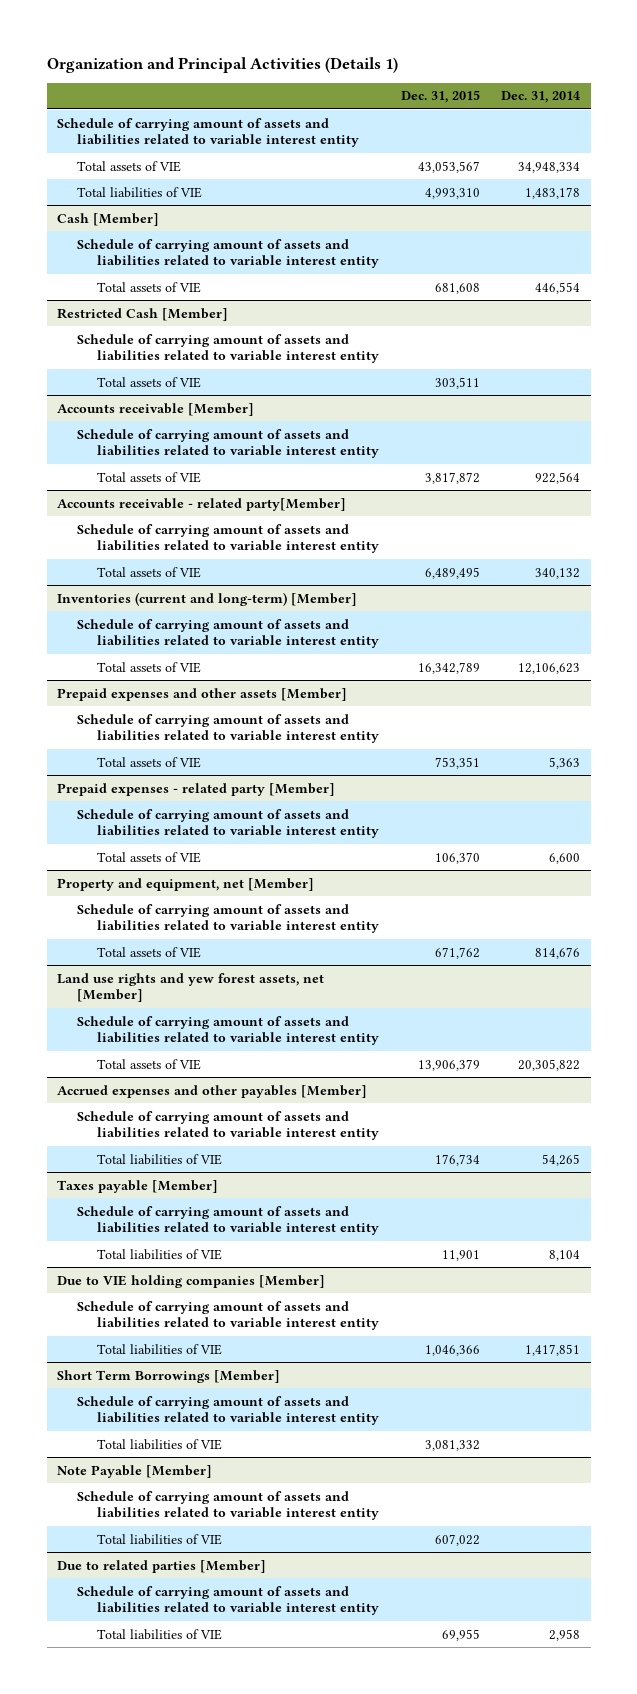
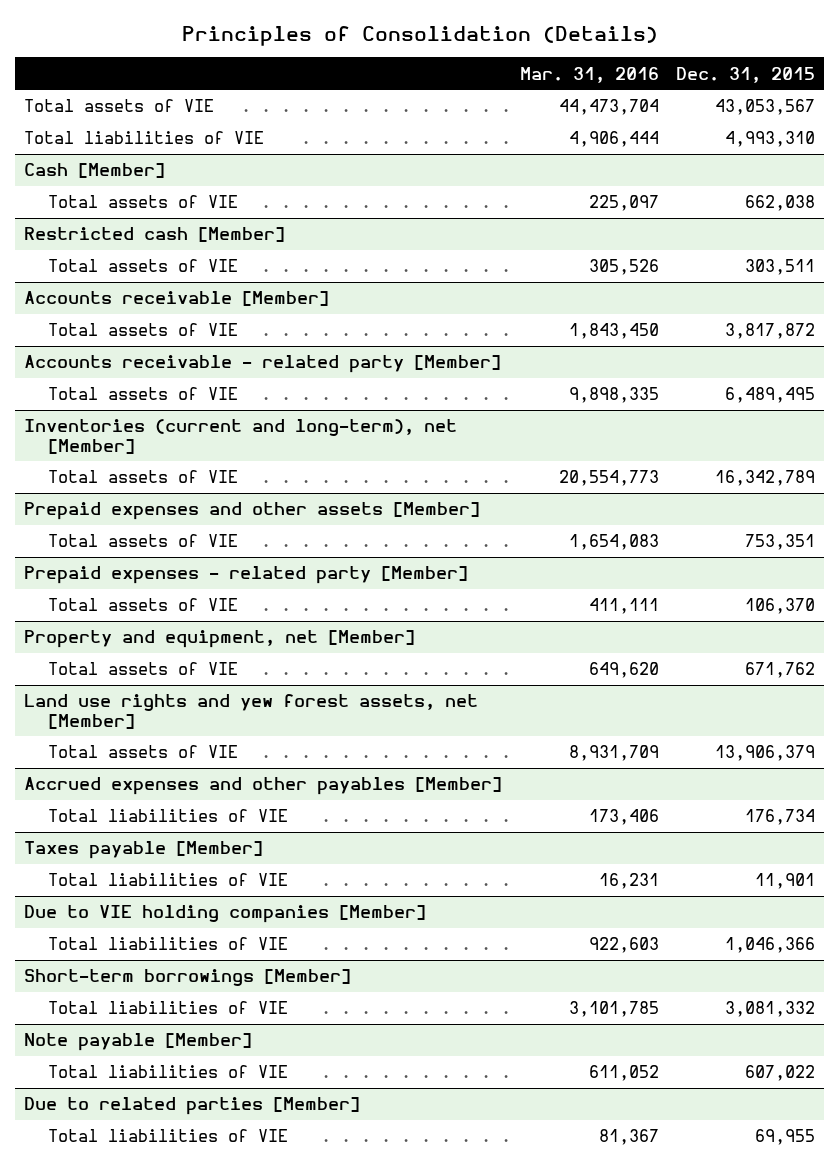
- Organization and Principal Activities (Details 1)
+ Principles of Consolidation (Details)
- | Dec. 31, 2015 | Dec. 31, 2014
+ | Mar. 31, 2016 | Dec. 31, 2015
- Schedule of carrying amount of assets and liabilities related to variable interest entity
@ Cash [Member]
- Schedule of carrying amount of assets and liabilities related to variable interest entity
- Total assets of VIE | 681,608 | 446,554
- Restricted Cash [Member]
- Schedule of carrying amount of assets and liabilities related to variable interest entity
@ Cash [Member]
+ Total assets of VIE | 225,097 | 662,038
+ Restricted cash [Member]
@ Accounts receivable [Member]
- Schedule of carrying amount of assets and liabilities related to variable interest entity
- Accounts receivable - related party[Member]
- Schedule of carrying amount of assets and liabilities related to variable interest entity
+ Accounts receivable - related party [Member]
- Inventories (current and long-term) [Member]
- Schedule of carrying amount of assets and liabilities related to variable interest entity
+ Inventories (current and long-term), net [Member]
@ Prepaid expenses and other assets [Member]
- Schedule of carrying amount of assets and liabilities related to variable interest entity
@ Prepaid expenses - related party [Member]
- Schedule of carrying amount of assets and liabilities related to variable interest entity
@ Property and equipment, net [Member]
- Schedule of carrying amount of assets and liabilities related to variable interest entity
@ Land use rights and yew forest assets, net [Member]
- Schedule of carrying amount of assets and liabilities related to variable interest entity
@ Accrued expenses and other payables [Member]
- Schedule of carrying amount of assets and liabilities related to variable interest entity
@ Taxes payable [Member]
- Schedule of carrying amount of assets and liabilities related to variable interest entity
@ Due to VIE holding companies [Member]
- Schedule of carrying amount of assets and liabilities related to variable interest entity
- Short Term Borrowings [Member]
- Schedule of carrying amount of assets and liabilities related to variable interest entity
+ Short-term borrowings [Member]
- Note Payable [Member]
- Schedule of carrying amount of assets and liabilities related to variable interest entity
+ Note payable [Member]
@ Due to related parties [Member]
- Schedule of carrying amount of assets and liabilities related to variable interest entity

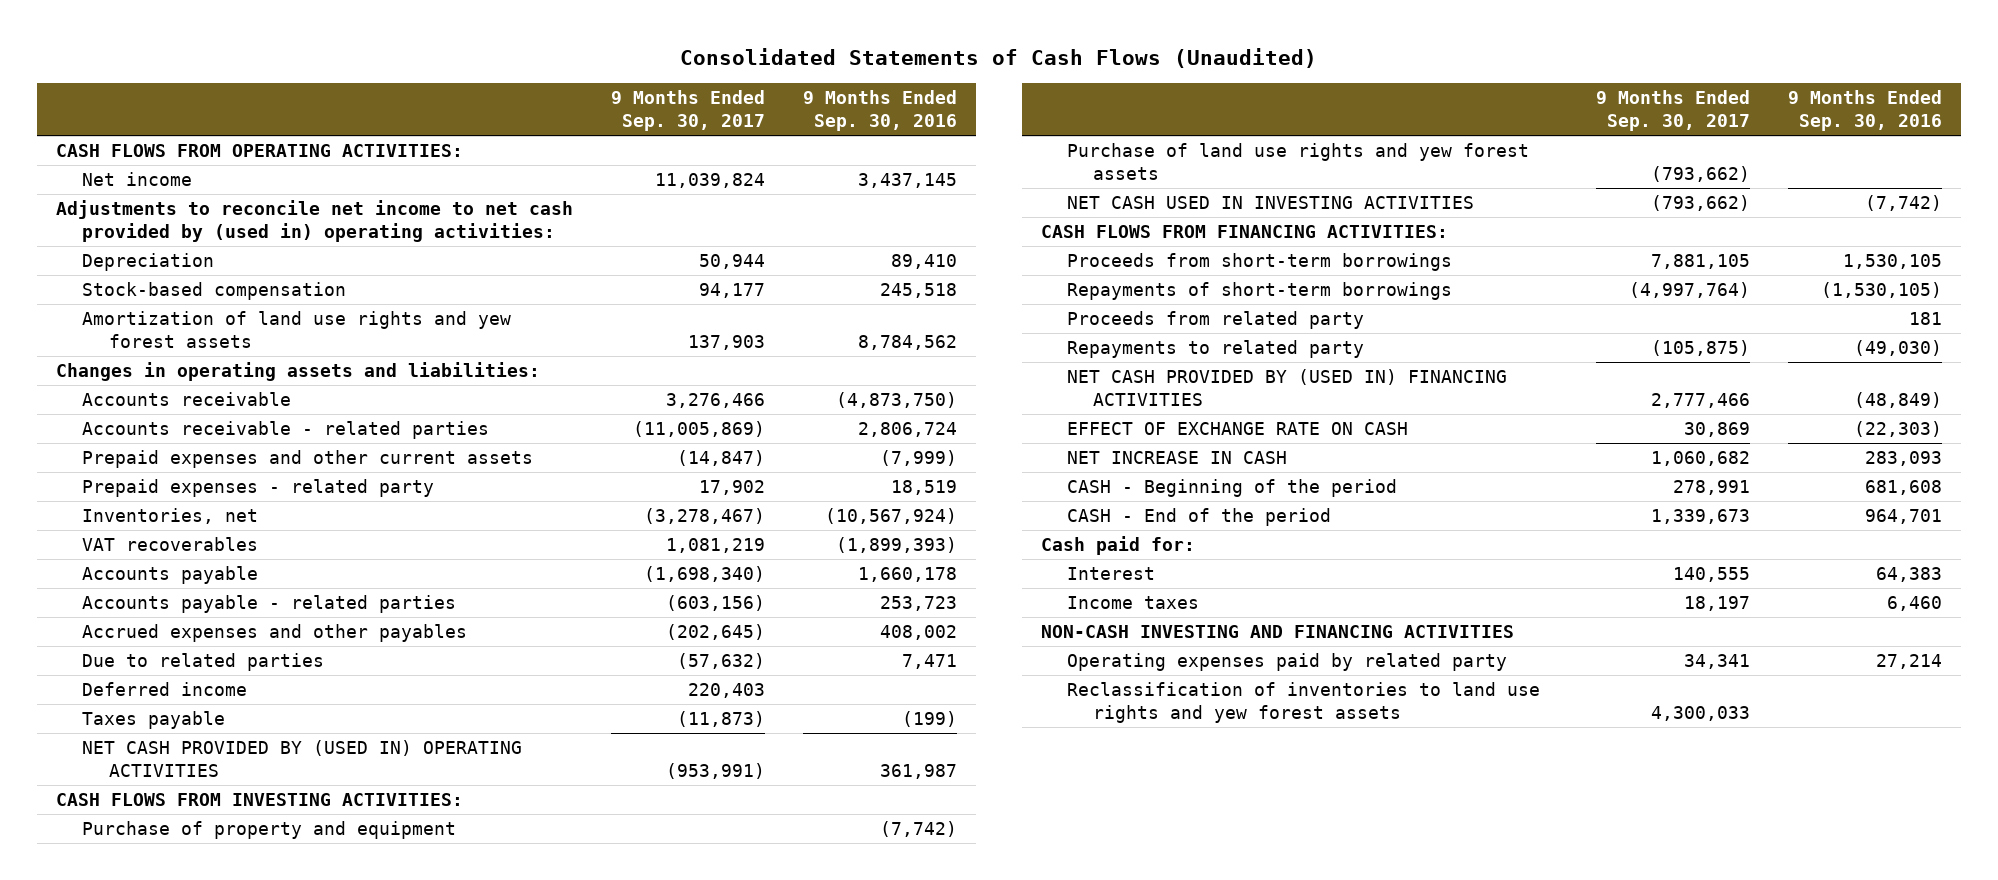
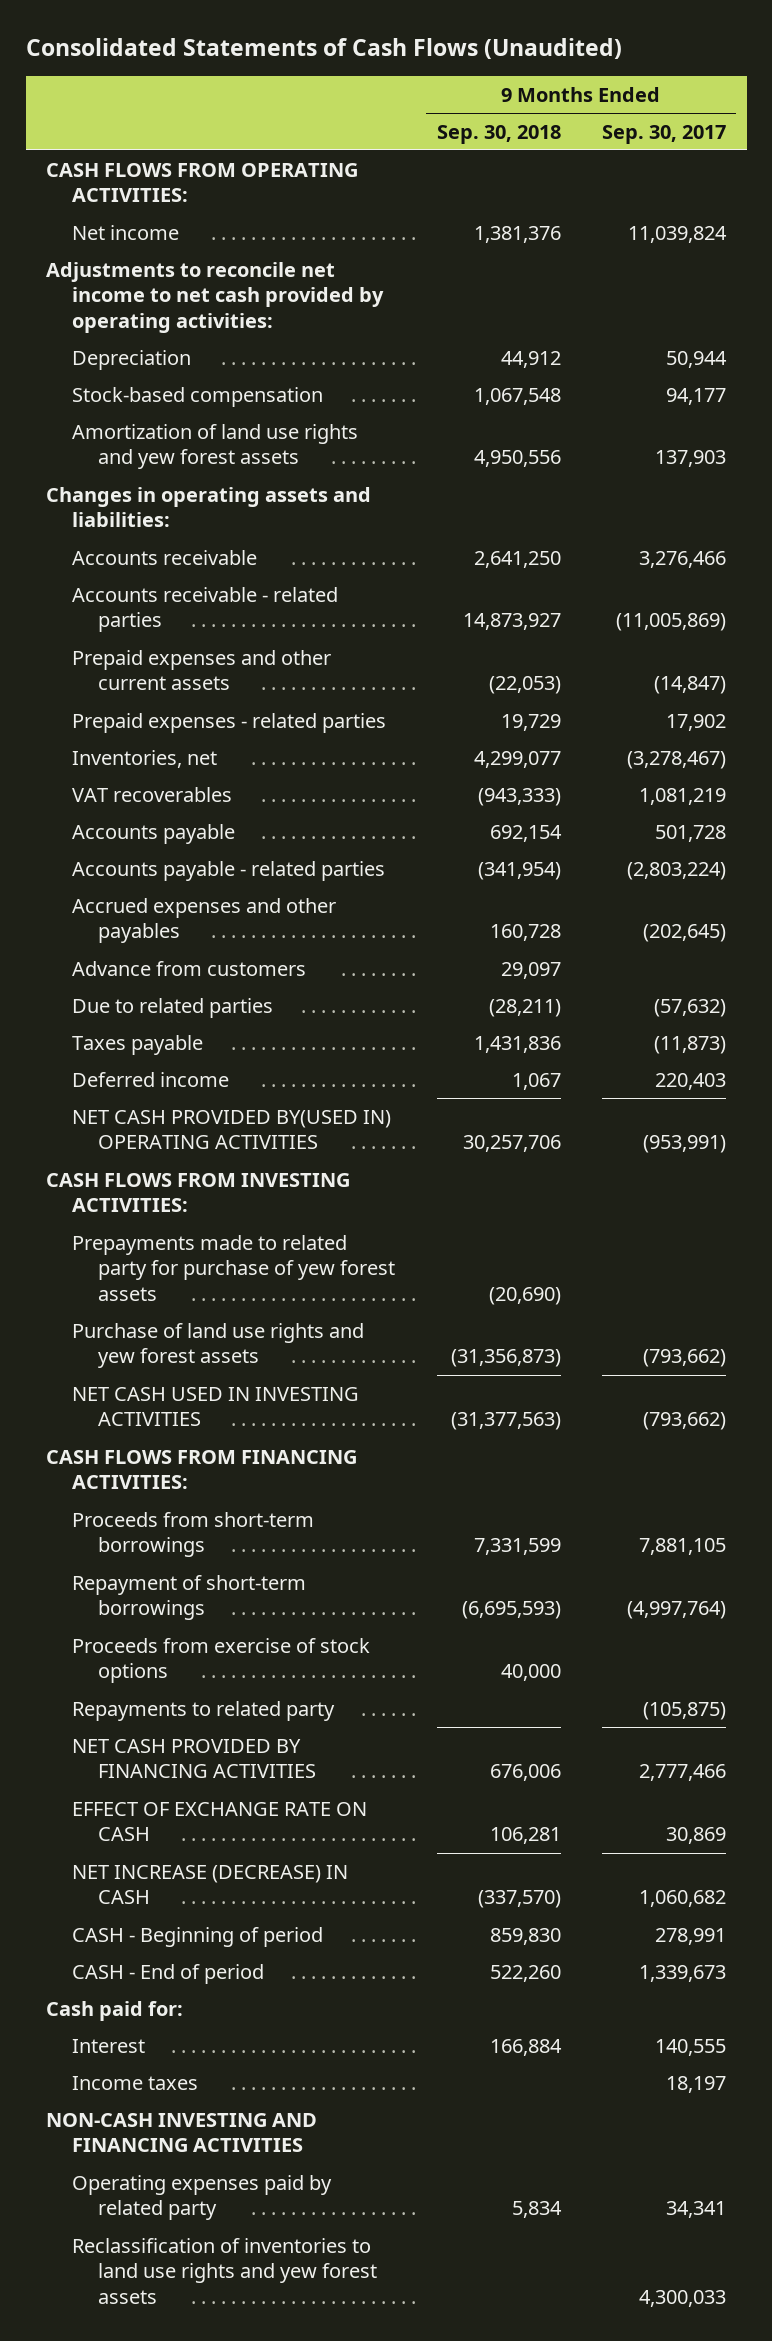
- | 9 Months Ended Sep. 30, 2017 | 9 Months Ended Sep. 30, 2016
+ | 9 Months Ended Sep. 30, 2018 | 9 Months Ended Sep. 30, 2017
- Adjustments to reconcile net income to net cash provided by (used in) operating activities:
+ Adjustments to reconcile net income to net cash provided by operating activities:
- Prepaid expenses - related party | 17,902 | 18,519
+ Prepaid expenses - related parties | 19,729 | 17,902
- Accounts payable | (1,698,340) | 1,660,178
- Accounts payable - related parties | (603,156) | 253,723
+ Accounts payable | 692,154 | 501,728
+ Accounts payable - related parties | (341,954) | (2,803,224)
+ Advance from customers | 29,097 |
- NET CASH PROVIDED BY (USED IN) OPERATING ACTIVITIES | (953,991) | 361,987
moved down: Deferred income | 1,067 | 220,403
+ NET CASH PROVIDED BY(USED IN) OPERATING ACTIVITIES | 30,257,706 | (953,991)
- Purchase of property and equipment | | (7,742)
+ Prepayments made to related party for purchase of yew forest assets | (20,690) |
- Repayments of short-term borrowings | (4,997,764) | (1,530,105)
- Proceeds from related party | | 181
+ Repayment of short-term borrowings | (6,695,593) | (4,997,764)
+ Proceeds from exercise of stock options | 40,000 |
- NET CASH PROVIDED BY (USED IN) FINANCING ACTIVITIES | 2,777,466 | (48,849)
+ NET CASH PROVIDED BY FINANCING ACTIVITIES | 676,006 | 2,777,466
- NET INCREASE IN CASH | 1,060,682 | 283,093
- CASH - Beginning of the period | 278,991 | 681,608
- CASH - End of the period | 1,339,673 | 964,701
+ NET INCREASE (DECREASE) IN CASH | (337,570) | 1,060,682
+ CASH - Beginning of period | 859,830 | 278,991
+ CASH - End of period | 522,260 | 1,339,673

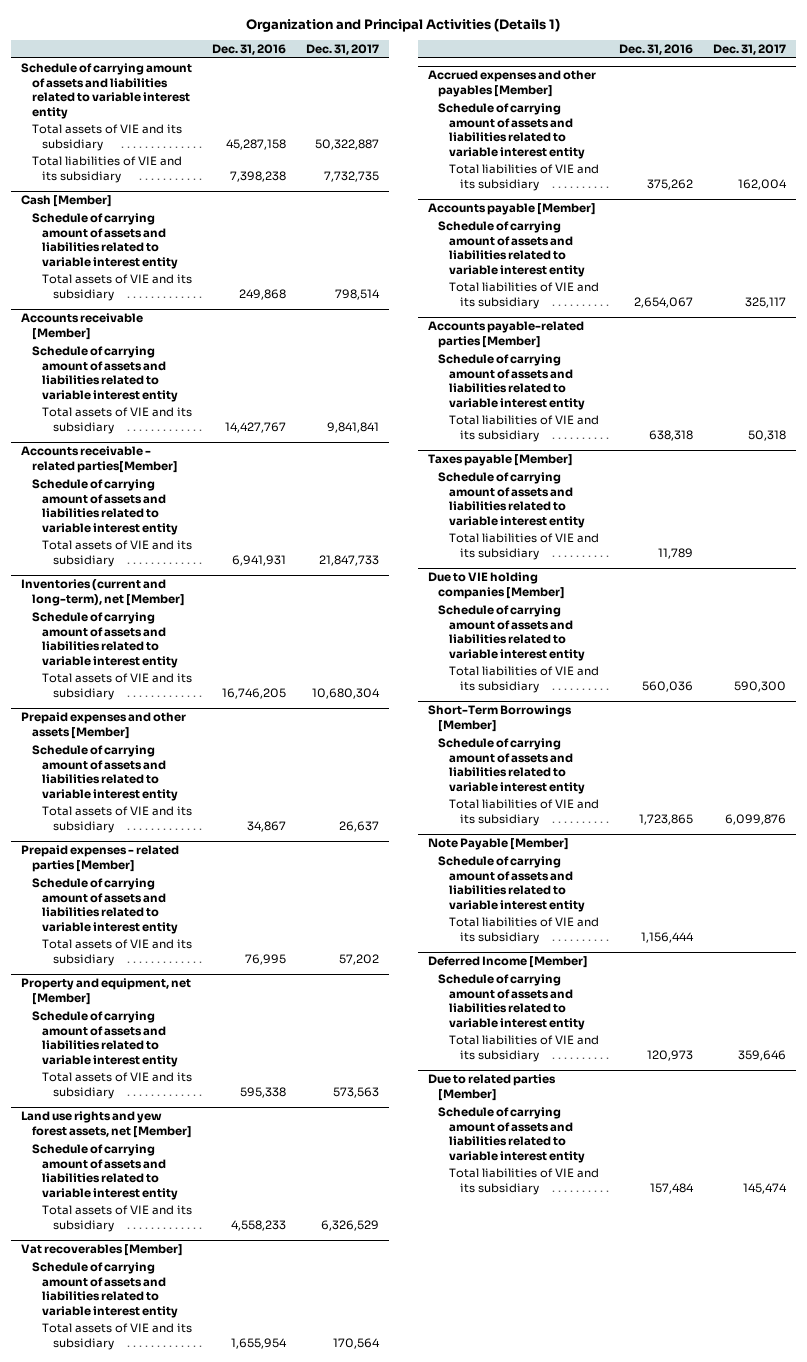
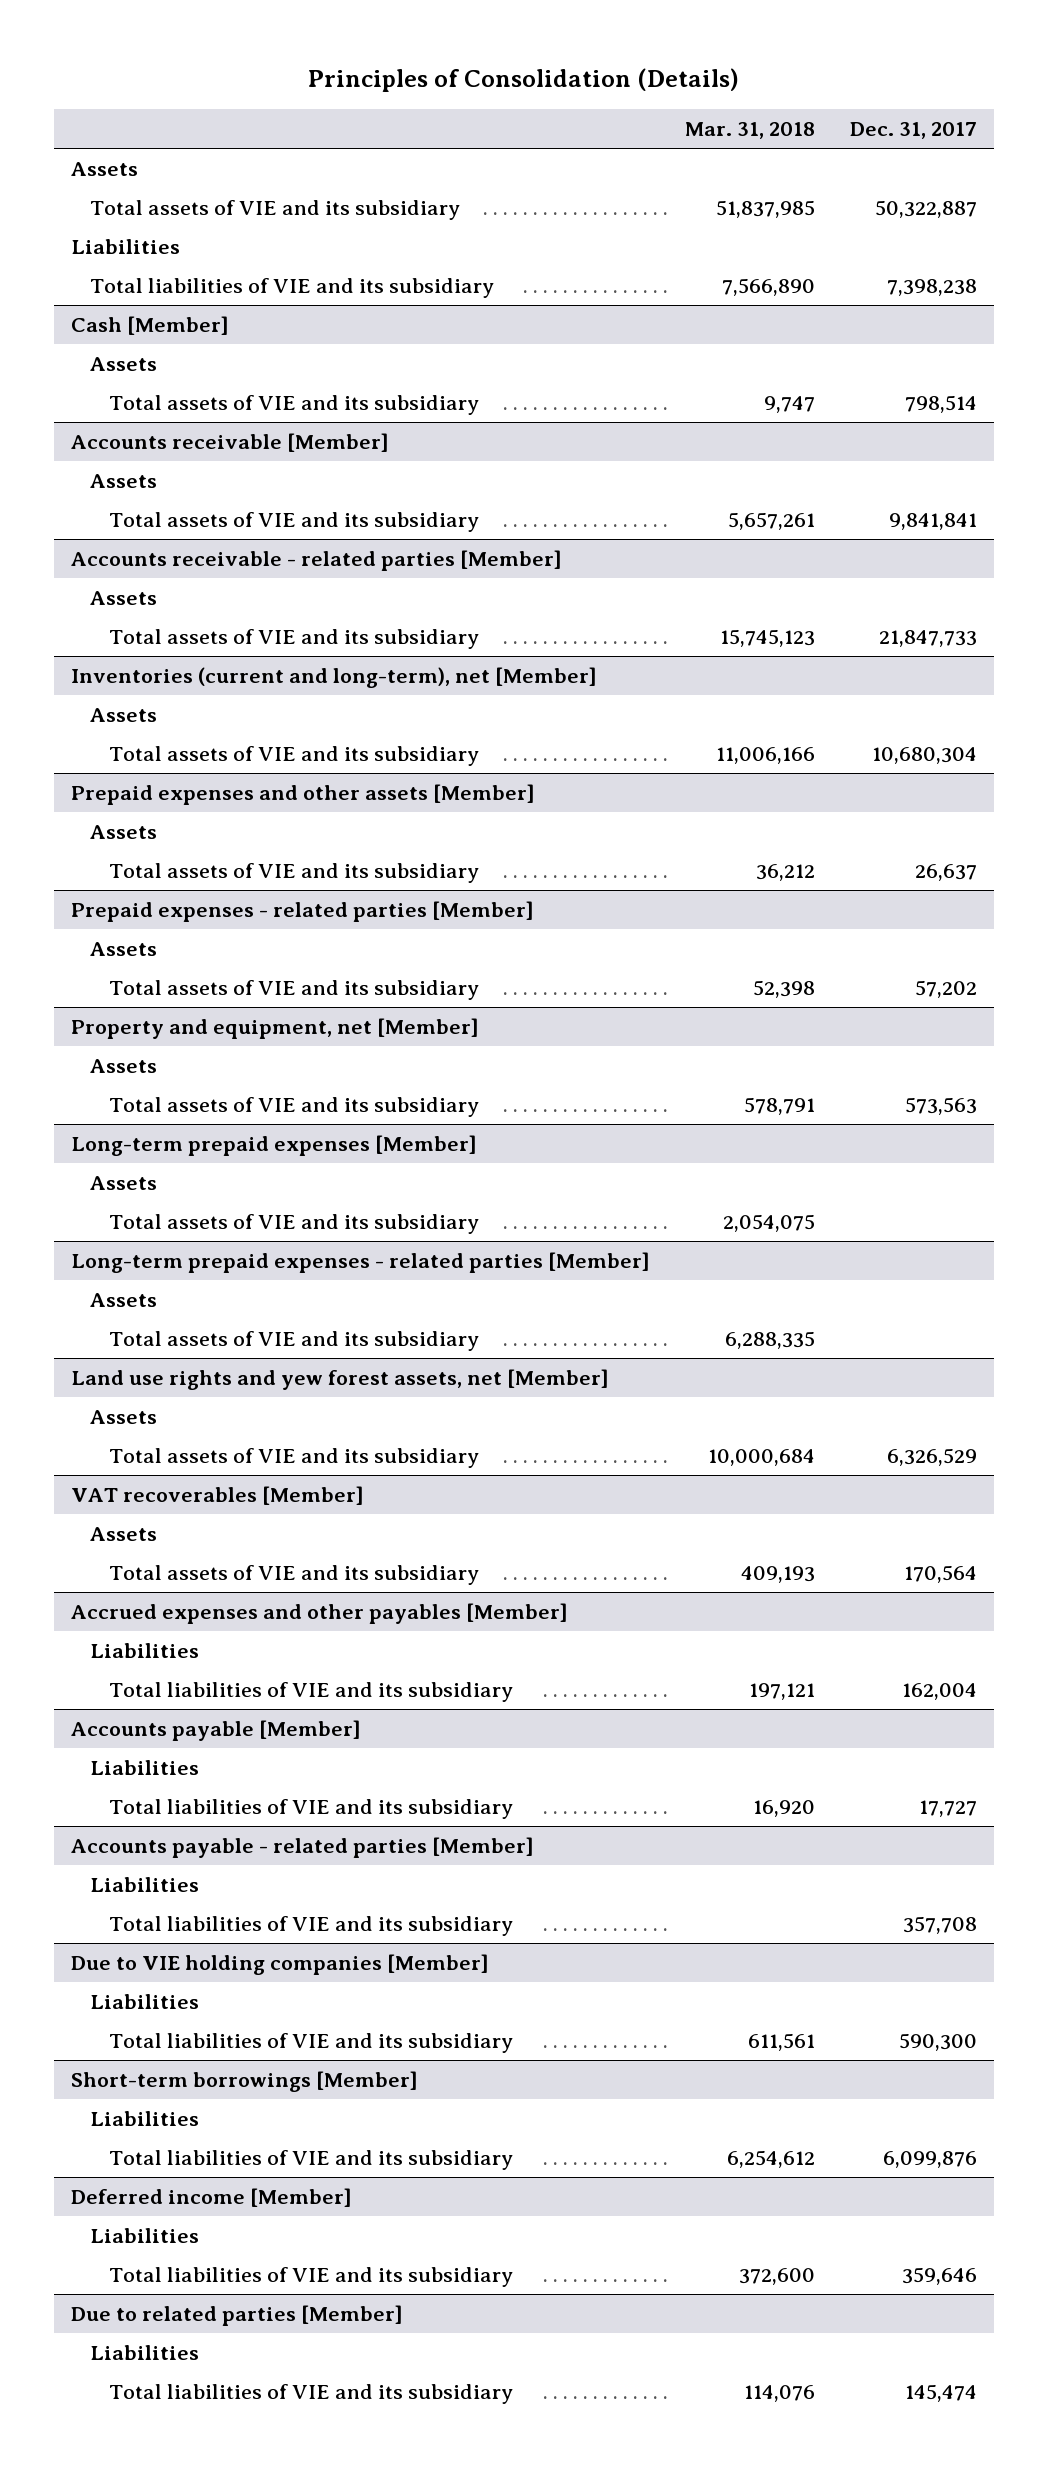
- Organization and Principal Activities (Details 1)
+ Principles of Consolidation (Details)
- | Dec. 31, 2016 | Dec. 31, 2017
+ | Mar. 31, 2018 | Dec. 31, 2017
- Schedule of carrying amount of assets and liabilities related to variable interest entity
+ Assets
- Total liabilities of VIE and its subsidiary | 7,398,238 | 7,732,735
+ Liabilities
+ Total liabilities of VIE and its subsidiary | 7,566,890 | 7,398,238
@ Cash [Member]
- Schedule of carrying amount of assets and liabilities related to variable interest entity
+ Assets
@ Accounts receivable [Member]
- Schedule of carrying amount of assets and liabilities related to variable interest entity
+ Assets
- Accounts receivable - related parties[Member]
- Schedule of carrying amount of assets and liabilities related to variable interest entity
+ Accounts receivable - related parties [Member]
+ Assets
@ Inventories (current and long-term), net [Member]
- Schedule of carrying amount of assets and liabilities related to variable interest entity
+ Assets
@ Prepaid expenses and other assets [Member]
- Schedule of carrying amount of assets and liabilities related to variable interest entity
+ Assets
@ Prepaid expenses - related parties [Member]
- Schedule of carrying amount of assets and liabilities related to variable interest entity
+ Assets
@ Property and equipment, net [Member]
- Schedule of carrying amount of assets and liabilities related to variable interest entity
+ Assets
+ Long-term prepaid expenses [Member]
+ Assets
+ Total assets of VIE and its subsidiary | 2,054,075 |
+ Long-term prepaid expenses - related parties [Member]
+ Assets
+ Total assets of VIE and its subsidiary | 6,288,335 |
@ Land use rights and yew forest assets, net [Member]
- Schedule of carrying amount of assets and liabilities related to variable interest entity
+ Assets
- Vat recoverables [Member]
- Schedule of carrying amount of assets and liabilities related to variable interest entity
+ VAT recoverables [Member]
+ Assets
@ Accrued expenses and other payables [Member]
- Schedule of carrying amount of assets and liabilities related to variable interest entity
+ Liabilities
@ Accounts payable [Member]
- Schedule of carrying amount of assets and liabilities related to variable interest entity
- Total liabilities of VIE and its subsidiary | 2,654,067 | 325,117
- Accounts payable-related parties [Member]
- Schedule of carrying amount of assets and liabilities related to variable interest entity
- Total liabilities of VIE and its subsidiary | 638,318 | 50,318
- Taxes payable [Member]
- Schedule of carrying amount of assets and liabilities related to variable interest entity
- Total liabilities of VIE and its subsidiary | 11,789 |
@ Accounts payable [Member]
+ Liabilities
+ Total liabilities of VIE and its subsidiary | 16,920 | 17,727
+ Accounts payable - related parties [Member]
+ Liabilities
+ Total liabilities of VIE and its subsidiary | | 357,708
@ Due to VIE holding companies [Member]
- Schedule of carrying amount of assets and liabilities related to variable interest entity
+ Liabilities
- Short-Term Borrowings [Member]
- Schedule of carrying amount of assets and liabilities related to variable interest entity
+ Short-term borrowings [Member]
+ Liabilities
- Note Payable [Member]
- Schedule of carrying amount of assets and liabilities related to variable interest entity
- Total liabilities of VIE and its subsidiary | 1,156,444 |
- Deferred Income [Member]
- Schedule of carrying amount of assets and liabilities related to variable interest entity
+ Deferred income [Member]
+ Liabilities
@ Due to related parties [Member]
- Schedule of carrying amount of assets and liabilities related to variable interest entity
+ Liabilities

